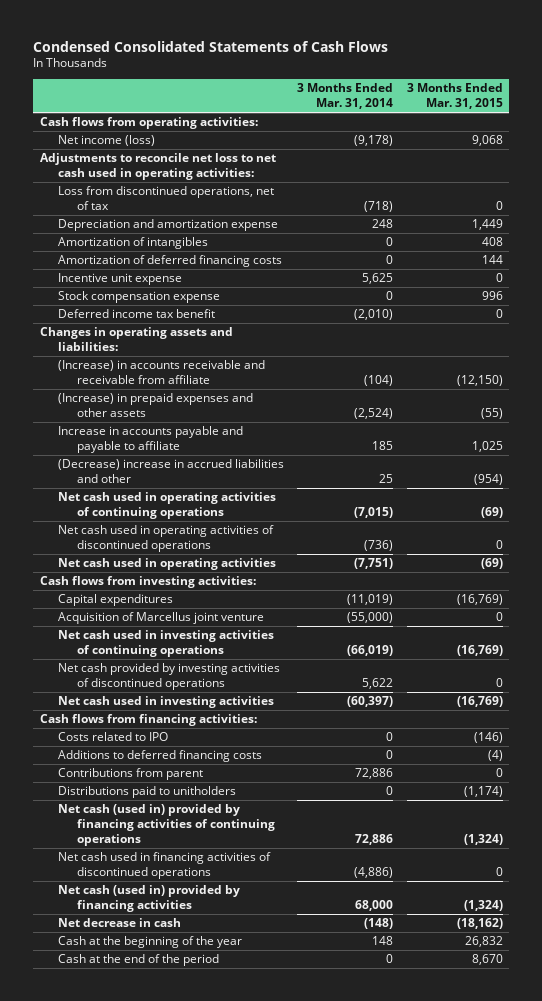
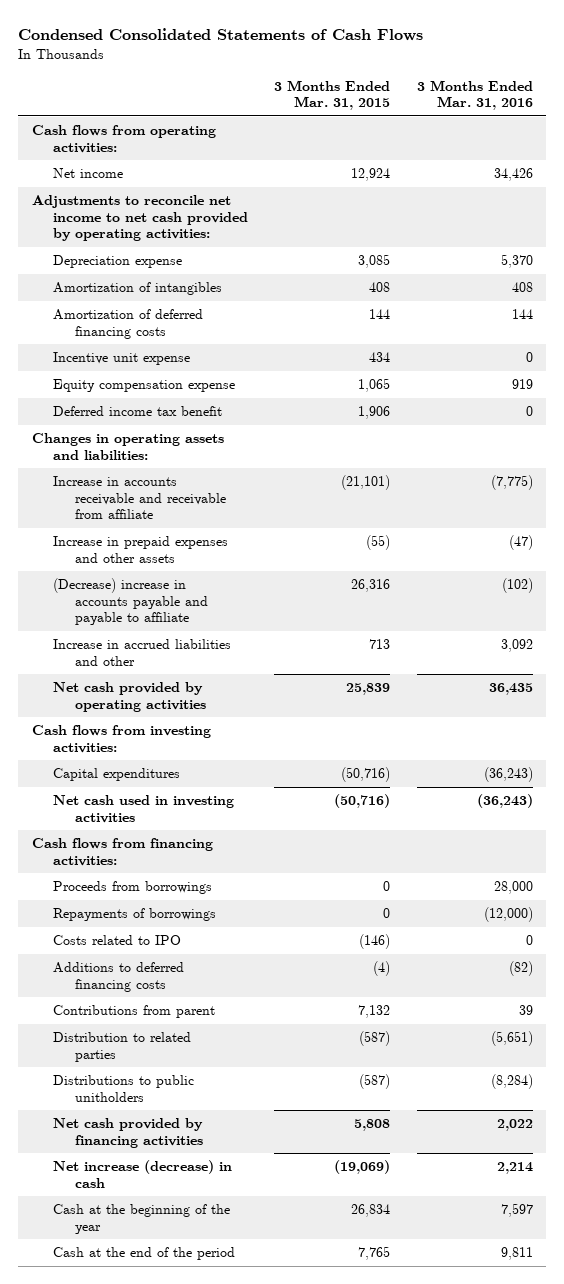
- | 3 Months Ended Mar. 31, 2014 | 3 Months Ended Mar. 31, 2015
+ | 3 Months Ended Mar. 31, 2015 | 3 Months Ended Mar. 31, 2016
- Net income (loss) | (9,178) | 9,068
- Adjustments to reconcile net loss to net cash used in operating activities:
- Loss from discontinued operations, net of tax | (718) | 0
- Depreciation and amortization expense | 248 | 1,449
+ Net income | 12,924 | 34,426
+ Adjustments to reconcile net income to net cash provided by operating activities:
+ Depreciation expense | 3,085 | 5,370
- Incentive unit expense | 5,625 | 0
- Stock compensation expense | 0 | 996
- Deferred income tax benefit | (2,010) | 0
+ Incentive unit expense | 434 | 0
+ Equity compensation expense | 1,065 | 919
+ Deferred income tax benefit | 1,906 | 0
- (Increase) in accounts receivable and receivable from affiliate | (104) | (12,150)
- (Increase) in prepaid expenses and other assets | (2,524) | (55)
- Increase in accounts payable and payable to affiliate | 185 | 1,025
- (Decrease) increase in accrued liabilities and other | 25 | (954)
- Net cash used in operating activities of continuing operations | (7,015) | (69)
- Net cash used in operating activities of discontinued operations | (736) | 0
- Net cash used in operating activities | (7,751) | (69)
+ Increase in accounts receivable and receivable from affiliate | (21,101) | (7,775)
+ Increase in prepaid expenses and other assets | (55) | (47)
+ (Decrease) increase in accounts payable and payable to affiliate | 26,316 | (102)
+ Increase in accrued liabilities and other | 713 | 3,092
+ Net cash provided by operating activities | 25,839 | 36,435
- Capital expenditures | (11,019) | (16,769)
- Acquisition of Marcellus joint venture | (55,000) | 0
- Net cash used in investing activities of continuing operations | (66,019) | (16,769)
- Net cash provided by investing activities of discontinued operations | 5,622 | 0
- Net cash used in investing activities | (60,397) | (16,769)
+ Capital expenditures | (50,716) | (36,243)
+ Net cash used in investing activities | (50,716) | (36,243)
+ Proceeds from borrowings | 0 | 28,000
+ Repayments of borrowings | 0 | (12,000)
- Contributions from parent | 72,886 | 0
- Distributions paid to unitholders | 0 | (1,174)
- Net cash (used in) provided by financing activities of continuing operations | 72,886 | (1,324)
- Net cash used in financing activities of discontinued operations | (4,886) | 0
- Net cash (used in) provided by financing activities | 68,000 | (1,324)
- Net decrease in cash | (148) | (18,162)
- Cash at the beginning of the year | 148 | 26,832
- Cash at the end of the period | 0 | 8,670
+ Contributions from parent | 7,132 | 39
+ Distribution to related parties | (587) | (5,651)
+ Distributions to public unitholders | (587) | (8,284)
+ Net cash provided by financing activities | 5,808 | 2,022
+ Net increase (decrease) in cash | (19,069) | 2,214
+ Cash at the beginning of the year | 26,834 | 7,597
+ Cash at the end of the period | 7,765 | 9,811

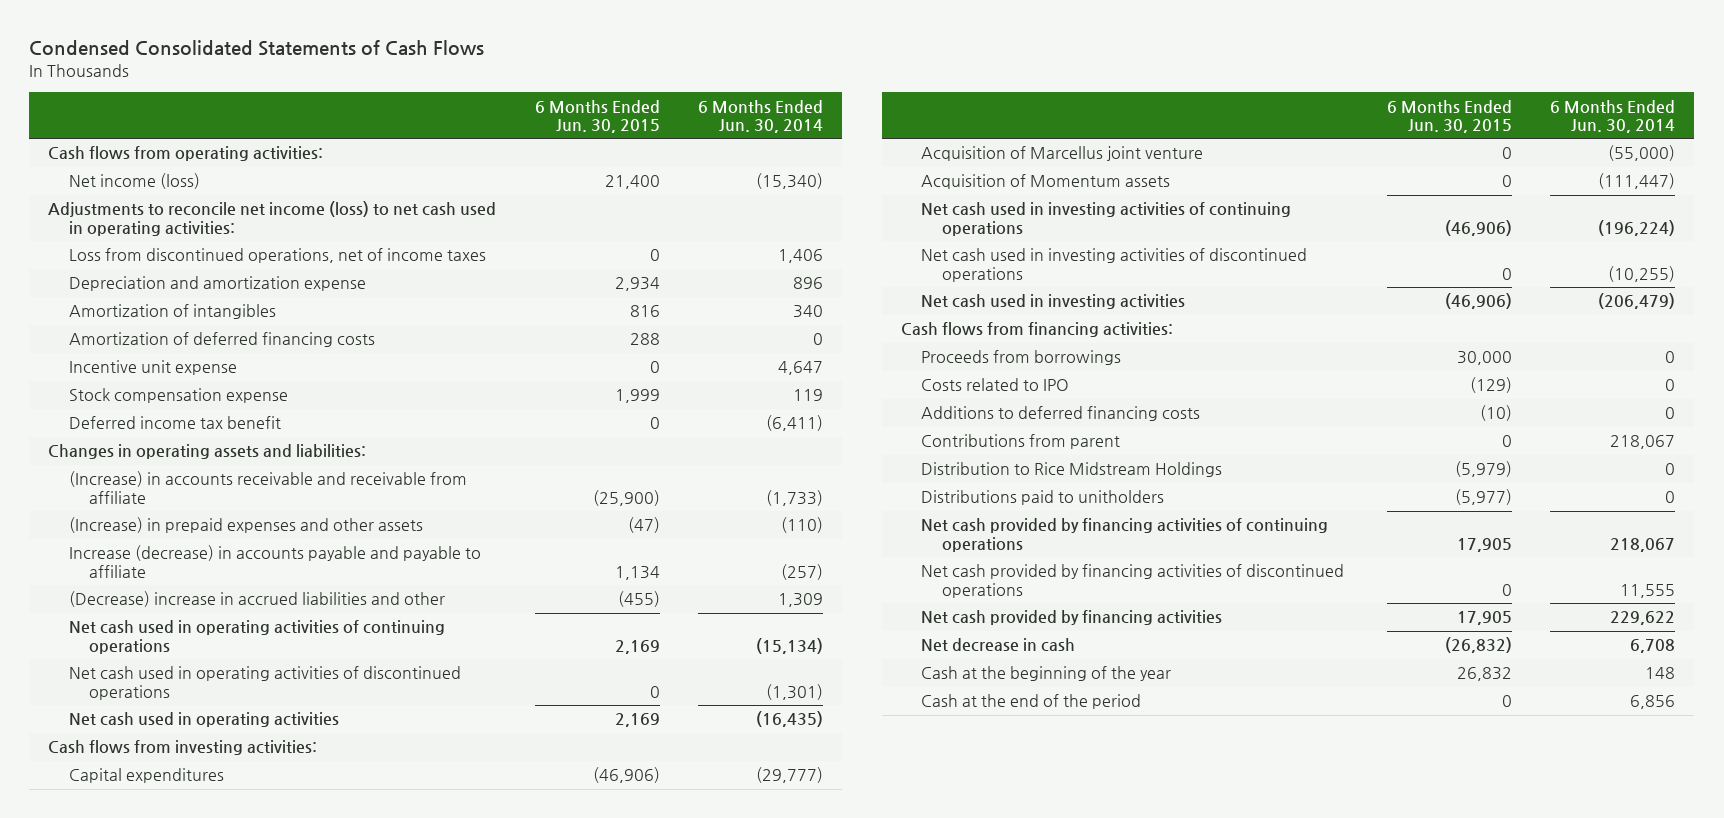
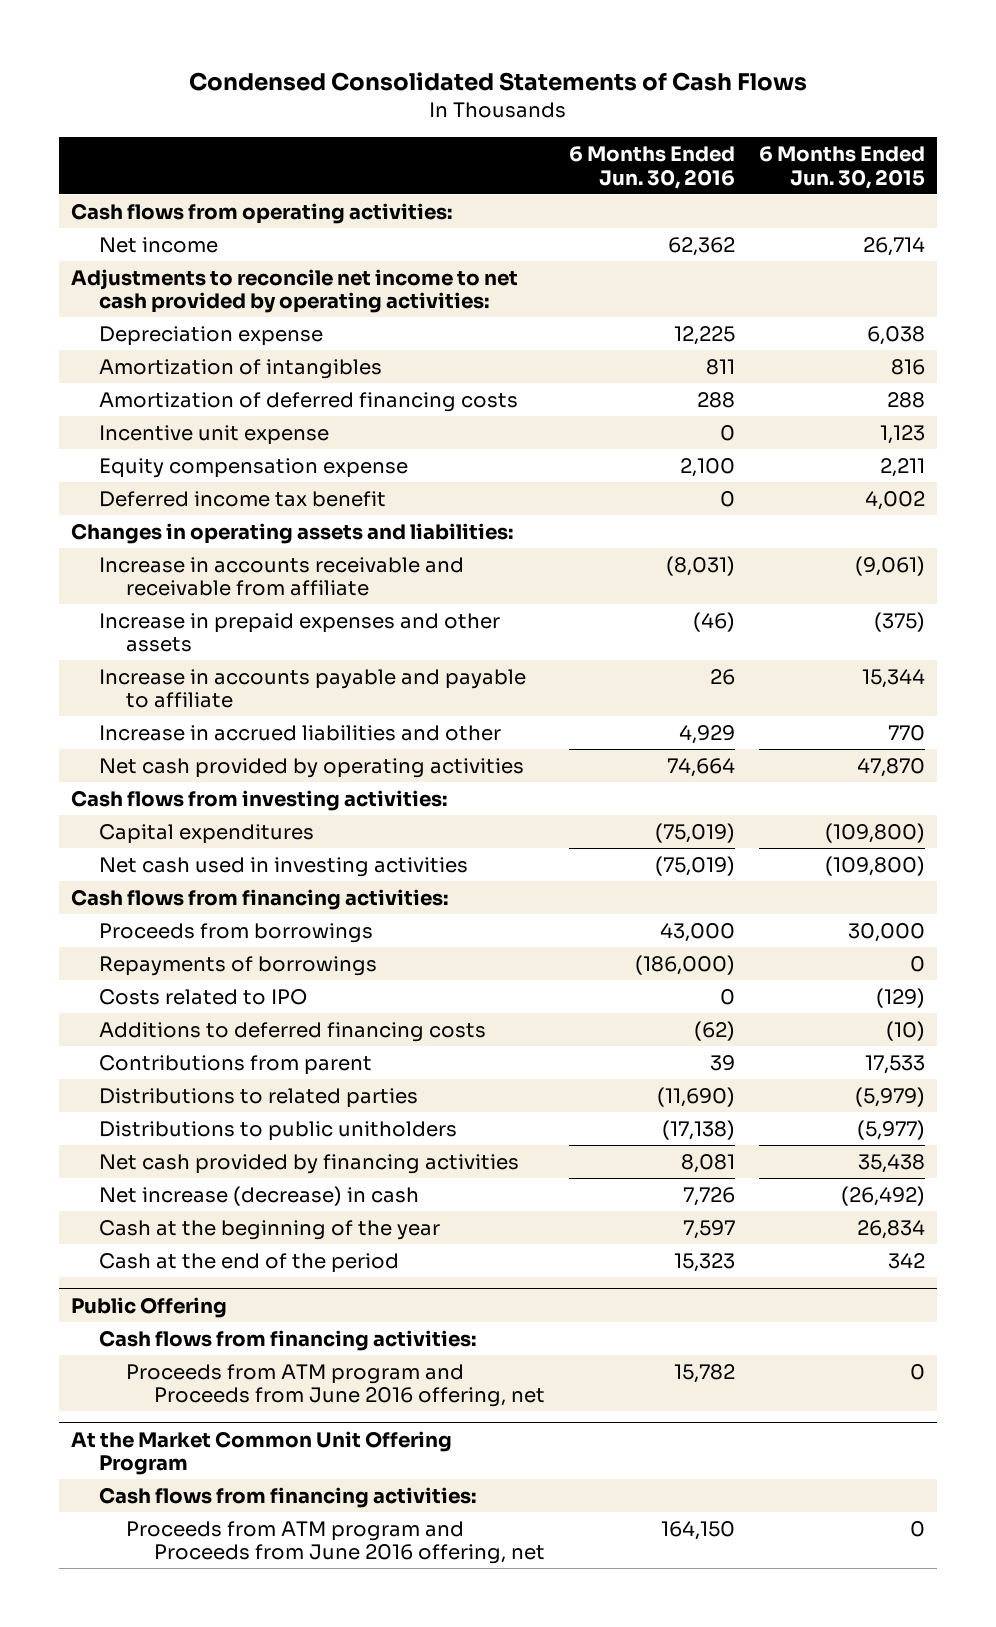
- | 6 Months Ended Jun. 30, 2015 | 6 Months Ended Jun. 30, 2014
+ | 6 Months Ended Jun. 30, 2016 | 6 Months Ended Jun. 30, 2015
- Net income (loss) | 21,400 | (15,340)
- Adjustments to reconcile net income (loss) to net cash used in operating activities:
- Loss from discontinued operations, net of income taxes | 0 | 1,406
- Depreciation and amortization expense | 2,934 | 896
+ Net income | 62,362 | 26,714
+ Adjustments to reconcile net income to net cash provided by operating activities:
+ Depreciation expense | 12,225 | 6,038
- Incentive unit expense | 0 | 4,647
- Stock compensation expense | 1,999 | 119
- Deferred income tax benefit | 0 | (6,411)
+ Incentive unit expense | 0 | 1,123
+ Equity compensation expense | 2,100 | 2,211
+ Deferred income tax benefit | 0 | 4,002
- (Increase) in accounts receivable and receivable from affiliate | (25,900) | (1,733)
- (Increase) in prepaid expenses and other assets | (47) | (110)
- Increase (decrease) in accounts payable and payable to affiliate | 1,134 | (257)
- (Decrease) increase in accrued liabilities and other | (455) | 1,309
- Net cash used in operating activities of continuing operations | 2,169 | (15,134)
- Net cash used in operating activities of discontinued operations | 0 | (1,301)
- Net cash used in operating activities | 2,169 | (16,435)
+ Increase in accounts receivable and receivable from affiliate | (8,031) | (9,061)
+ Increase in prepaid expenses and other assets | (46) | (375)
+ Increase in accounts payable and payable to affiliate | 26 | 15,344
+ Increase in accrued liabilities and other | 4,929 | 770
+ Net cash provided by operating activities | 74,664 | 47,870
- Capital expenditures | (46,906) | (29,777)
- Acquisition of Marcellus joint venture | 0 | (55,000)
- Acquisition of Momentum assets | 0 | (111,447)
- Net cash used in investing activities of continuing operations | (46,906) | (196,224)
- Net cash used in investing activities of discontinued operations | 0 | (10,255)
- Net cash used in investing activities | (46,906) | (206,479)
+ Capital expenditures | (75,019) | (109,800)
+ Net cash used in investing activities | (75,019) | (109,800)
+ Repayments of borrowings | (186,000) | 0
- Contributions from parent | 0 | 218,067
- Distribution to Rice Midstream Holdings | (5,979) | 0
- Distributions paid to unitholders | (5,977) | 0
- Net cash provided by financing activities of continuing operations | 17,905 | 218,067
- Net cash provided by financing activities of discontinued operations | 0 | 11,555
- Net cash provided by financing activities | 17,905 | 229,622
- Net decrease in cash | (26,832) | 6,708
- Cash at the beginning of the year | 26,832 | 148
- Cash at the end of the period | 0 | 6,856
+ Contributions from parent | 39 | 17,533
+ Distributions to related parties | (11,690) | (5,979)
+ Distributions to public unitholders | (17,138) | (5,977)
+ Net cash provided by financing activities | 8,081 | 35,438
+ Net increase (decrease) in cash | 7,726 | (26,492)
+ Cash at the beginning of the year | 7,597 | 26,834
+ Cash at the end of the period | 15,323 | 342
+ Public Offering
+ Cash flows from financing activities:
+ Proceeds from ATM program and Proceeds from June 2016 offering, net | 15,782 | 0
+ At the Market Common Unit Offering Program
+ Cash flows from financing activities:
+ Proceeds from ATM program and Proceeds from June 2016 offering, net | 164,150 | 0

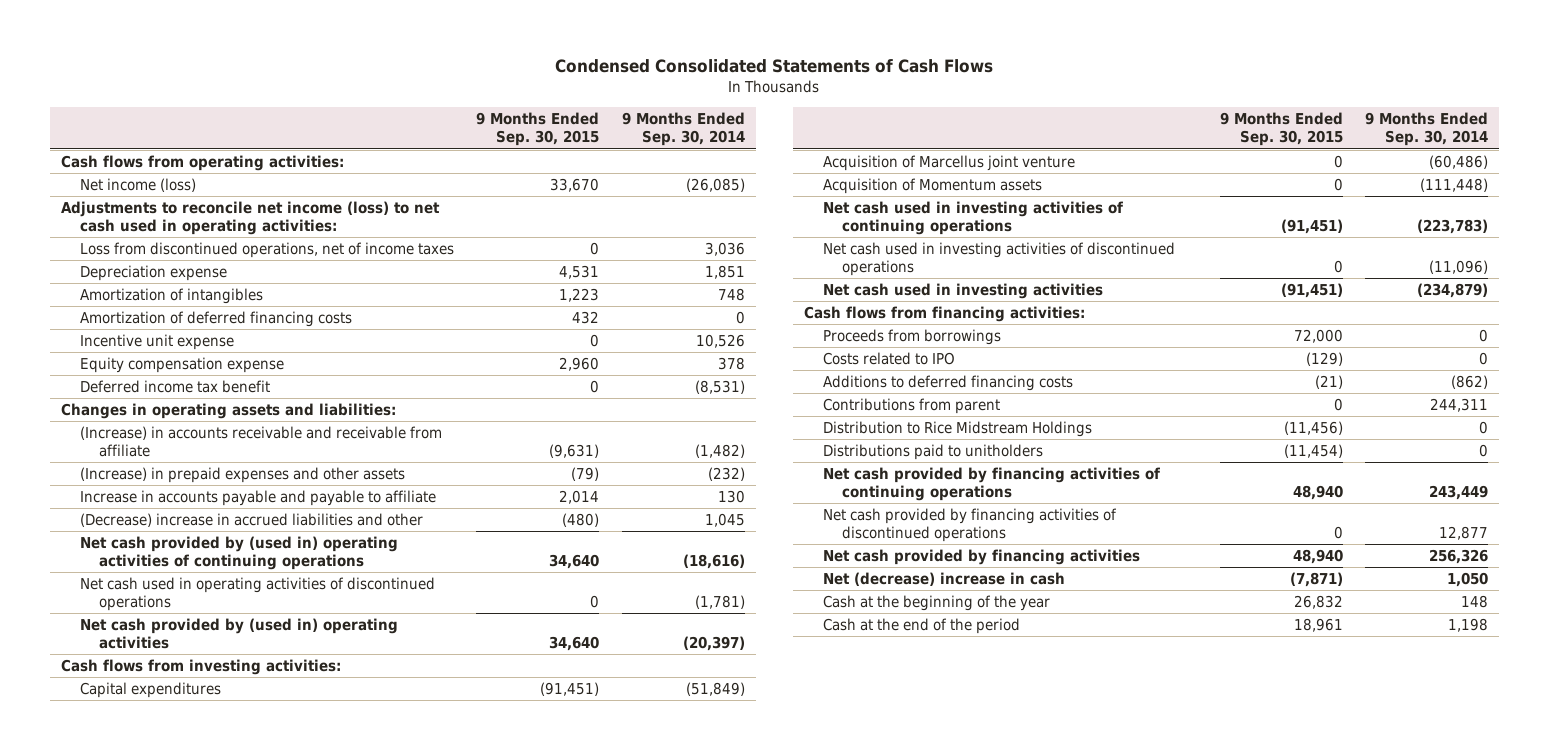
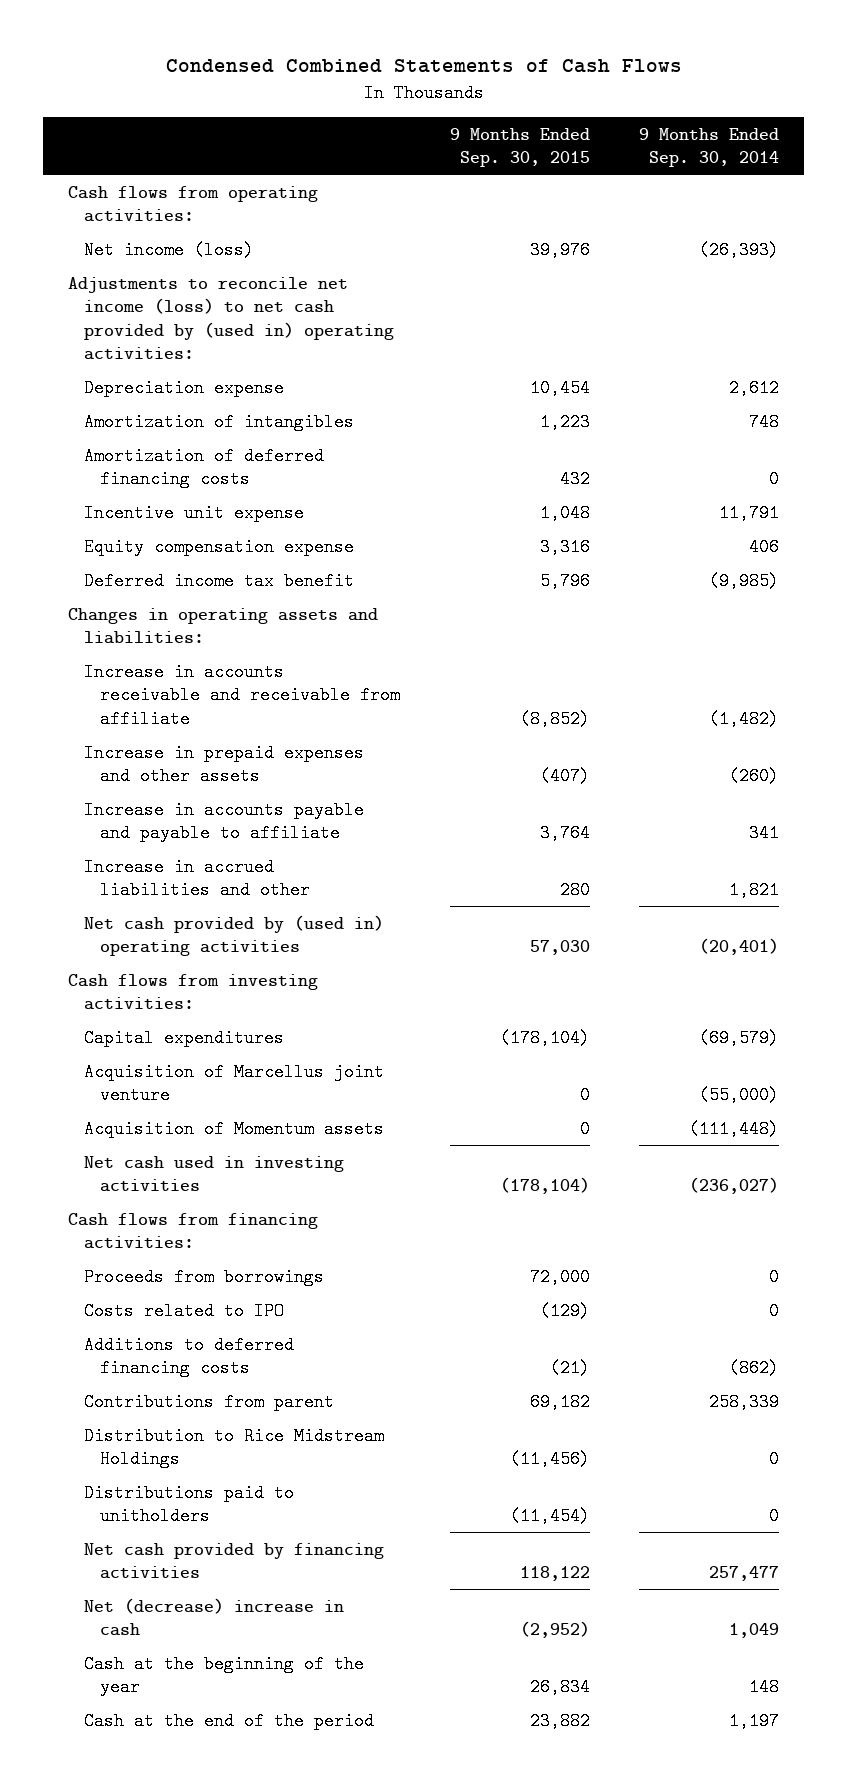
- Condensed Consolidated Statements of Cash Flows
+ Condensed Combined Statements of Cash Flows
- Net income (loss) | 33,670 | (26,085)
- Adjustments to reconcile net income (loss) to net cash used in operating activities:
- Loss from discontinued operations, net of income taxes | 0 | 3,036
- Depreciation expense | 4,531 | 1,851
+ Net income (loss) | 39,976 | (26,393)
+ Adjustments to reconcile net income (loss) to net cash provided by (used in) operating activities:
+ Depreciation expense | 10,454 | 2,612
- Incentive unit expense | 0 | 10,526
- Equity compensation expense | 2,960 | 378
- Deferred income tax benefit | 0 | (8,531)
+ Incentive unit expense | 1,048 | 11,791
+ Equity compensation expense | 3,316 | 406
+ Deferred income tax benefit | 5,796 | (9,985)
- (Increase) in accounts receivable and receivable from affiliate | (9,631) | (1,482)
- (Increase) in prepaid expenses and other assets | (79) | (232)
- Increase in accounts payable and payable to affiliate | 2,014 | 130
- (Decrease) increase in accrued liabilities and other | (480) | 1,045
- Net cash provided by (used in) operating activities of continuing operations | 34,640 | (18,616)
- Net cash used in operating activities of discontinued operations | 0 | (1,781)
- Net cash provided by (used in) operating activities | 34,640 | (20,397)
+ Increase in accounts receivable and receivable from affiliate | (8,852) | (1,482)
+ Increase in prepaid expenses and other assets | (407) | (260)
+ Increase in accounts payable and payable to affiliate | 3,764 | 341
+ Increase in accrued liabilities and other | 280 | 1,821
+ Net cash provided by (used in) operating activities | 57,030 | (20,401)
- Capital expenditures | (91,451) | (51,849)
- Acquisition of Marcellus joint venture | 0 | (60,486)
+ Capital expenditures | (178,104) | (69,579)
+ Acquisition of Marcellus joint venture | 0 | (55,000)
- Net cash used in investing activities of continuing operations | (91,451) | (223,783)
- Net cash used in investing activities of discontinued operations | 0 | (11,096)
- Net cash used in investing activities | (91,451) | (234,879)
+ Net cash used in investing activities | (178,104) | (236,027)
- Contributions from parent | 0 | 244,311
+ Contributions from parent | 69,182 | 258,339
- Net cash provided by financing activities of continuing operations | 48,940 | 243,449
- Net cash provided by financing activities of discontinued operations | 0 | 12,877
- Net cash provided by financing activities | 48,940 | 256,326
- Net (decrease) increase in cash | (7,871) | 1,050
- Cash at the beginning of the year | 26,832 | 148
- Cash at the end of the period | 18,961 | 1,198
+ Net cash provided by financing activities | 118,122 | 257,477
+ Net (decrease) increase in cash | (2,952) | 1,049
+ Cash at the beginning of the year | 26,834 | 148
+ Cash at the end of the period | 23,882 | 1,197

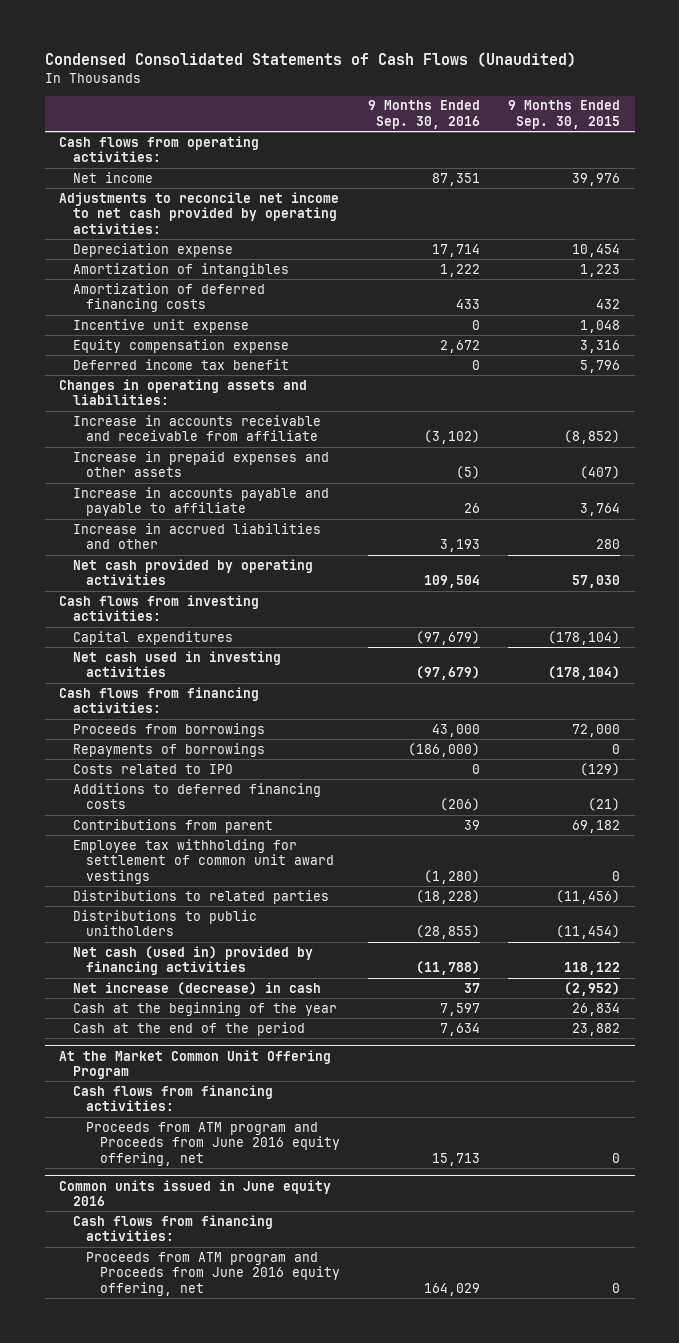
- Condensed Combined Statements of Cash Flows
+ Condensed Consolidated Statements of Cash Flows (Unaudited)
- | 9 Months Ended Sep. 30, 2015 | 9 Months Ended Sep. 30, 2014
+ | 9 Months Ended Sep. 30, 2016 | 9 Months Ended Sep. 30, 2015
- Net income (loss) | 39,976 | (26,393)
- Adjustments to reconcile net income (loss) to net cash provided by (used in) operating activities:
+ Net income | 87,351 | 39,976
+ Adjustments to reconcile net income to net cash provided by operating activities:
- Net cash provided by (used in) operating activities | 57,030 | (20,401)
+ Net cash provided by operating activities | 109,504 | 57,030
- Acquisition of Marcellus joint venture | 0 | (55,000)
- Acquisition of Momentum assets | 0 | (111,448)
+ Repayments of borrowings | (186,000) | 0
- Distribution to Rice Midstream Holdings | (11,456) | 0
- Distributions paid to unitholders | (11,454) | 0
- Net cash provided by financing activities | 118,122 | 257,477
- Net (decrease) increase in cash | (2,952) | 1,049
+ Employee tax withholding for settlement of common unit award vestings | (1,280) | 0
+ Distributions to related parties | (18,228) | (11,456)
+ Distributions to public unitholders | (28,855) | (11,454)
+ Net cash (used in) provided by financing activities | (11,788) | 118,122
+ Net increase (decrease) in cash | 37 | (2,952)
+ At the Market Common Unit Offering Program
+ Cash flows from financing activities:
+ Proceeds from ATM program and Proceeds from June 2016 equity offering, net | 15,713 | 0
+ Common units issued in June equity 2016
+ Cash flows from financing activities:
+ Proceeds from ATM program and Proceeds from June 2016 equity offering, net | 164,029 | 0

